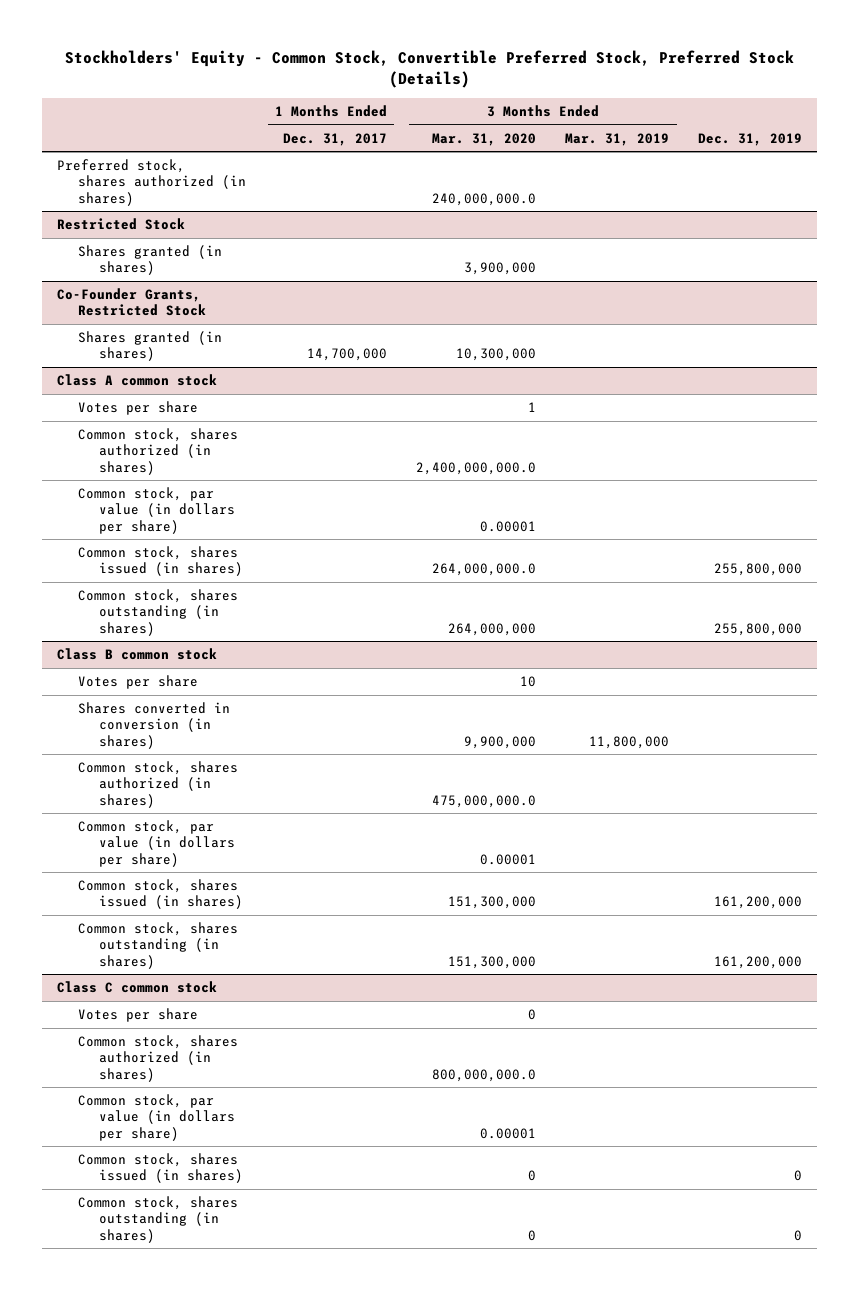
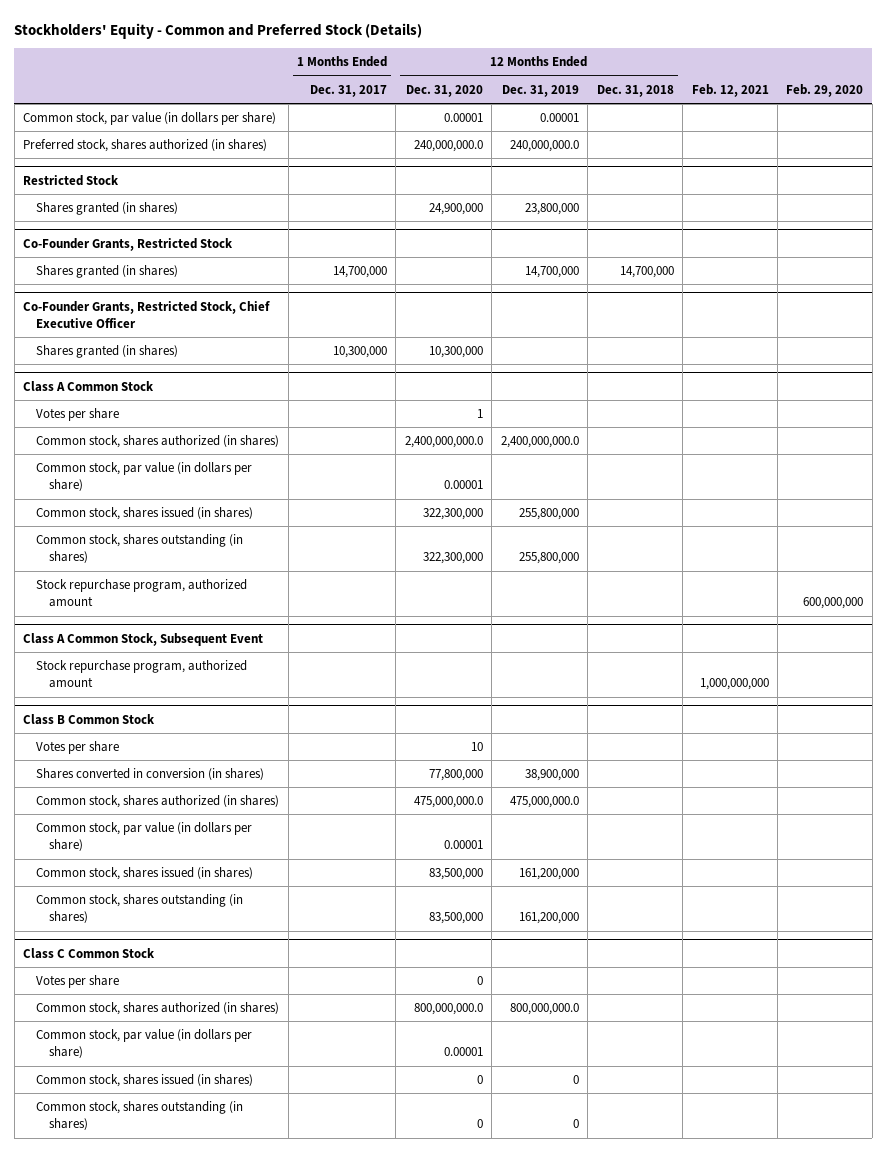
- Stockholders' Equity - Common Stock, Convertible Preferred Stock, Preferred Stock (Details)
+ Stockholders' Equity - Common and Preferred Stock (Details)
- | 1 Months Ended Dec. 31, 2017 | 3 Months Ended Mar. 31, 2020 | 3 Months Ended Mar. 31, 2019 | Dec. 31, 2019
+ | 1 Months Ended Dec. 31, 2017 | 12 Months Ended Dec. 31, 2020 | 12 Months Ended Dec. 31, 2019 | 12 Months Ended Dec. 31, 2018 | Feb. 12, 2021 | Feb. 29, 2020
+ Common stock, par value (in dollars per share) | | 0.00001 | 0.00001 | | |
- Class A common stock
+ Co-Founder Grants, Restricted Stock, Chief Executive Officer
+ Shares granted (in shares) | 10,300,000 | 10,300,000 | | | |
+ Class A Common Stock
- Class B common stock
+ Stock repurchase program, authorized amount | | | | | | 600,000,000
+ Class A Common Stock, Subsequent Event
+ Stock repurchase program, authorized amount | | | | | 1,000,000,000 |
+ Class B Common Stock
- Class C common stock
+ Class C Common Stock

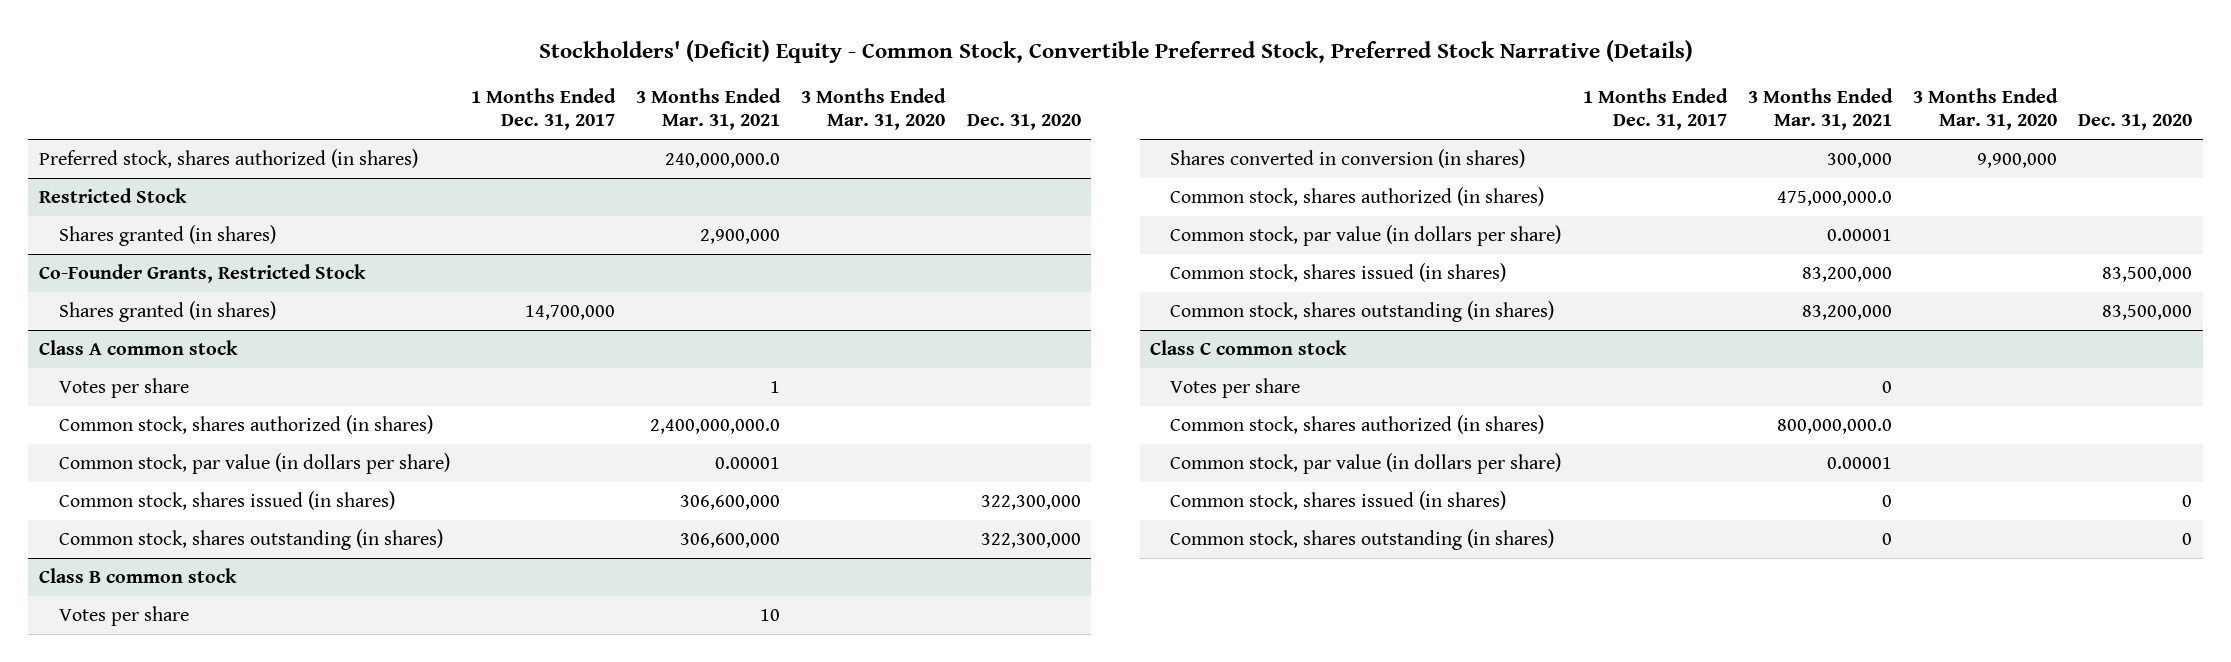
- Stockholders' Equity - Common and Preferred Stock (Details)
+ Stockholders' (Deficit) Equity - Common Stock, Convertible Preferred Stock, Preferred Stock Narrative (Details)
- | 1 Months Ended Dec. 31, 2017 | 12 Months Ended Dec. 31, 2020 | 12 Months Ended Dec. 31, 2019 | 12 Months Ended Dec. 31, 2018 | Feb. 12, 2021 | Feb. 29, 2020
+ | 1 Months Ended Dec. 31, 2017 | 3 Months Ended Mar. 31, 2021 | 3 Months Ended Mar. 31, 2020 | Dec. 31, 2020
- Common stock, par value (in dollars per share) | | 0.00001 | 0.00001 | | |
- Co-Founder Grants, Restricted Stock, Chief Executive Officer
- Shares granted (in shares) | 10,300,000 | 10,300,000 | | | |
- Class A Common Stock
+ Class A common stock
- Stock repurchase program, authorized amount | | | | | | 600,000,000
- Class A Common Stock, Subsequent Event
- Stock repurchase program, authorized amount | | | | | 1,000,000,000 |
- Class B Common Stock
+ Class B common stock
- Class C Common Stock
+ Class C common stock

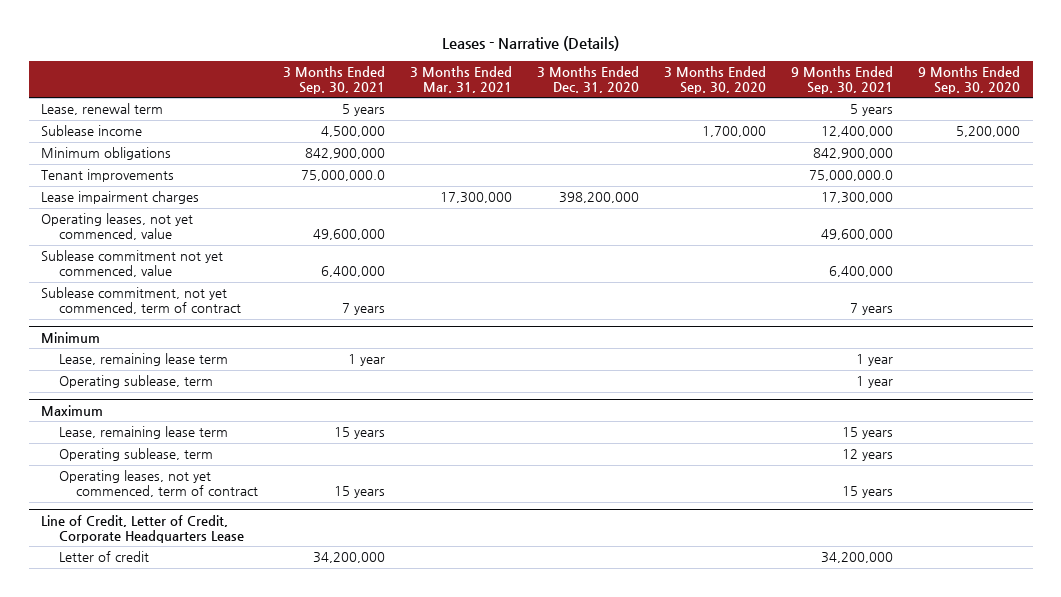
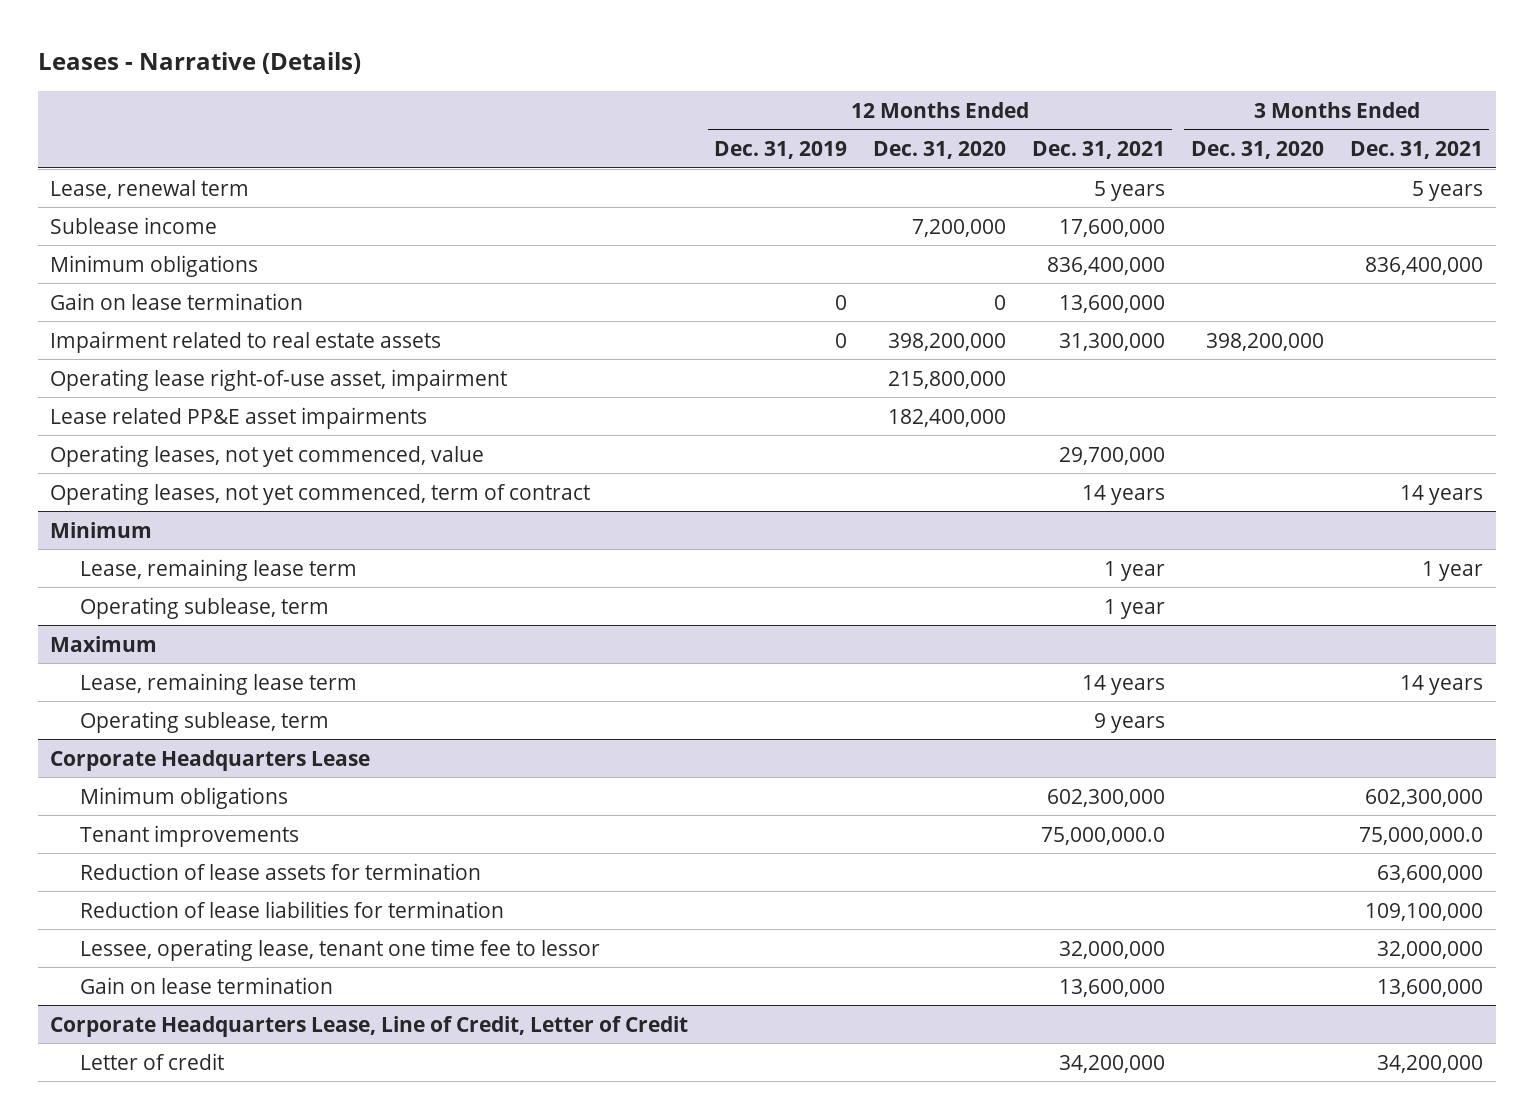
- | 3 Months Ended Sep. 30, 2021 | 3 Months Ended Mar. 31, 2021 | 3 Months Ended Dec. 31, 2020 | 3 Months Ended Sep. 30, 2020 | 9 Months Ended Sep. 30, 2021 | 9 Months Ended Sep. 30, 2020
+ | 12 Months Ended Dec. 31, 2019 | 12 Months Ended Dec. 31, 2020 | 12 Months Ended Dec. 31, 2021 | 3 Months Ended Dec. 31, 2020 | 3 Months Ended Dec. 31, 2021
- Tenant improvements | 75,000,000.0 | | | | 75,000,000.0 |
- Lease impairment charges | | 17,300,000 | 398,200,000 | | 17,300,000 |
+ Gain on lease termination | 0 | 0 | 13,600,000 | |
+ Impairment related to real estate assets | 0 | 398,200,000 | 31,300,000 | 398,200,000 |
+ Operating lease right-of-use asset, impairment | | 215,800,000 | | |
+ Lease related PP&E asset impairments | | 182,400,000 | | |
- Sublease commitment not yet commenced, value | 6,400,000 | | | | 6,400,000 |
- Sublease commitment, not yet commenced, term of contract | 7 years | | | | 7 years |
+ Operating leases, not yet commenced, term of contract | | | 14 years | | 14 years
@ Maximum
- Operating leases, not yet commenced, term of contract | 15 years | | | | 15 years |
- Line of Credit, Letter of Credit, Corporate Headquarters Lease
+ Corporate Headquarters Lease
+ Minimum obligations | | | 602,300,000 | | 602,300,000
+ Tenant improvements | | | 75,000,000.0 | | 75,000,000.0
+ Reduction of lease assets for termination | | | | | 63,600,000
+ Reduction of lease liabilities for termination | | | | | 109,100,000
+ Lessee, operating lease, tenant one time fee to lessor | | | 32,000,000 | | 32,000,000
+ Gain on lease termination | | | 13,600,000 | | 13,600,000
+ Corporate Headquarters Lease, Line of Credit, Letter of Credit

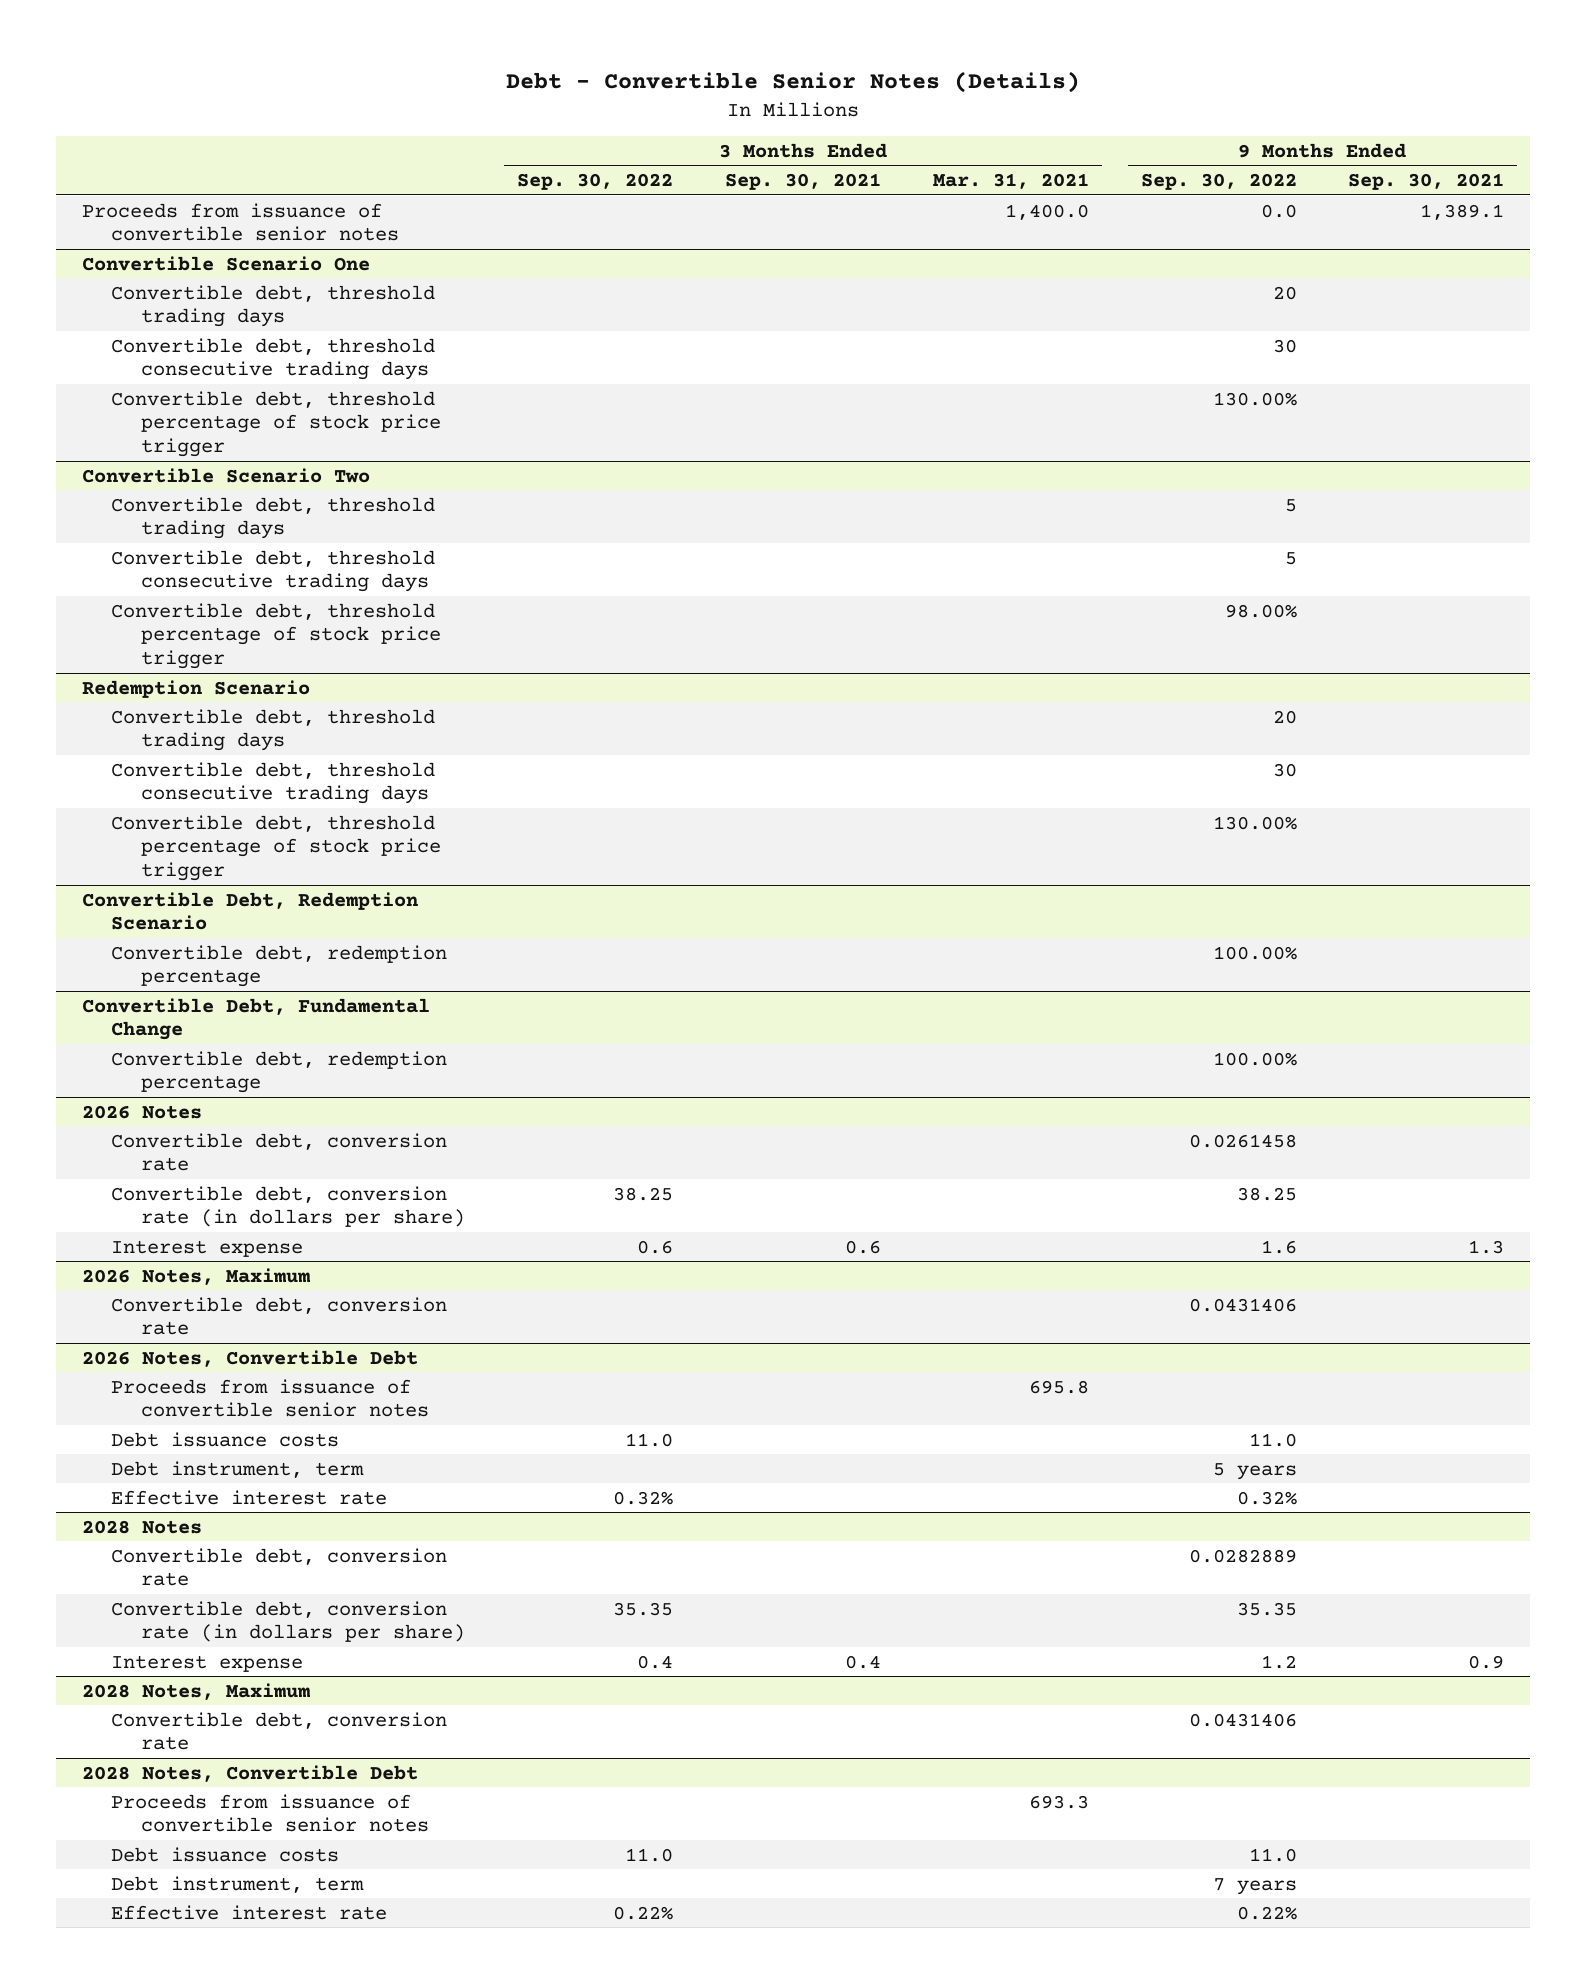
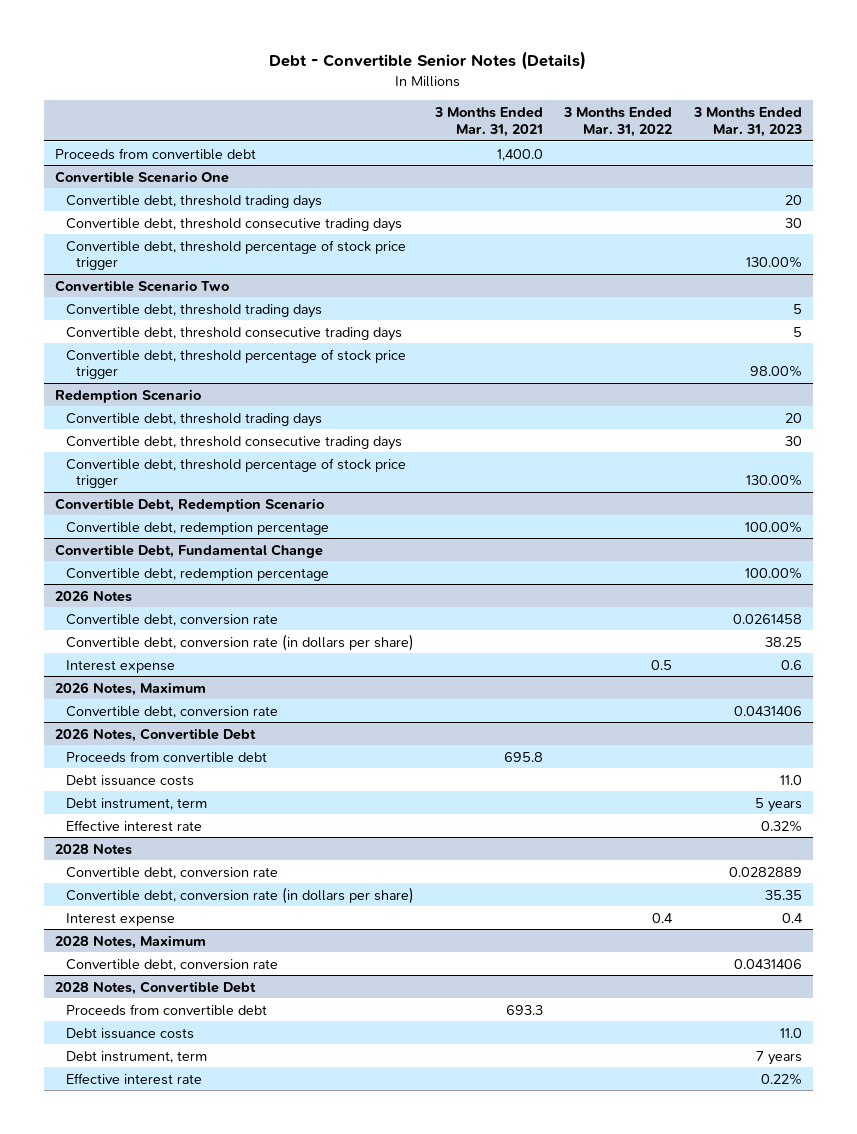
- | 3 Months Ended Sep. 30, 2022 | 3 Months Ended Sep. 30, 2021 | 3 Months Ended Mar. 31, 2021 | 9 Months Ended Sep. 30, 2022 | 9 Months Ended Sep. 30, 2021
+ | 3 Months Ended Mar. 31, 2021 | 3 Months Ended Mar. 31, 2022 | 3 Months Ended Mar. 31, 2023
- Proceeds from issuance of convertible senior notes | | | 1,400.0 | 0.0 | 1,389.1
+ Proceeds from convertible debt | 1,400.0 | |
@ 2026 Notes, Convertible Debt
- Proceeds from issuance of convertible senior notes | | | 695.8 | |
+ Proceeds from convertible debt | 695.8 | |
@ 2028 Notes, Convertible Debt
- Proceeds from issuance of convertible senior notes | | | 693.3 | |
+ Proceeds from convertible debt | 693.3 | |

